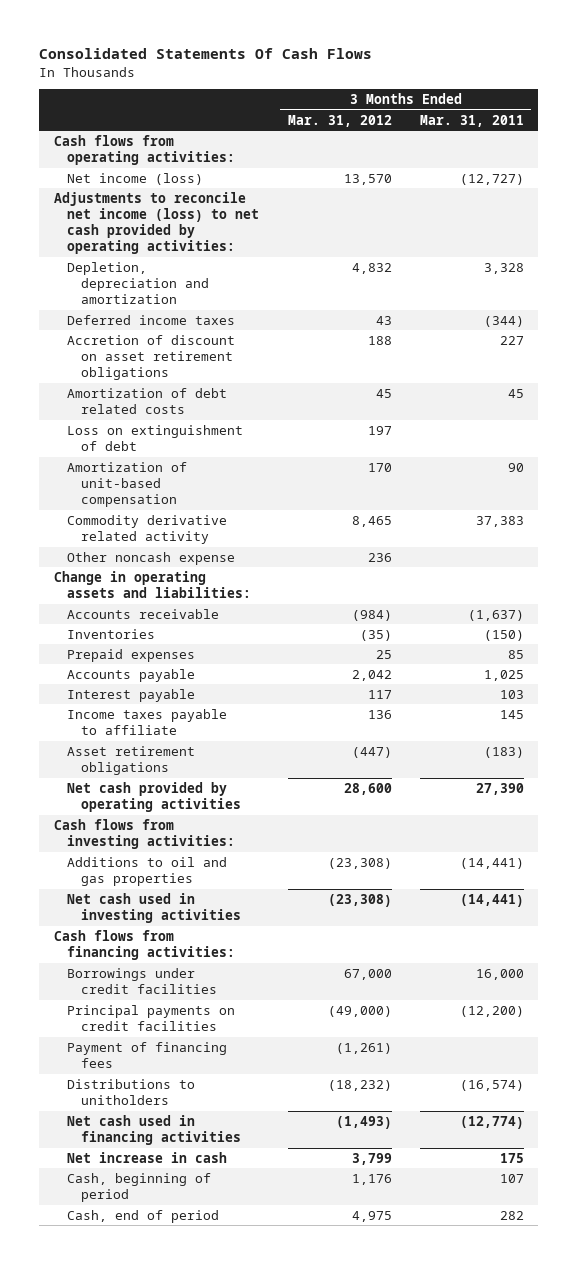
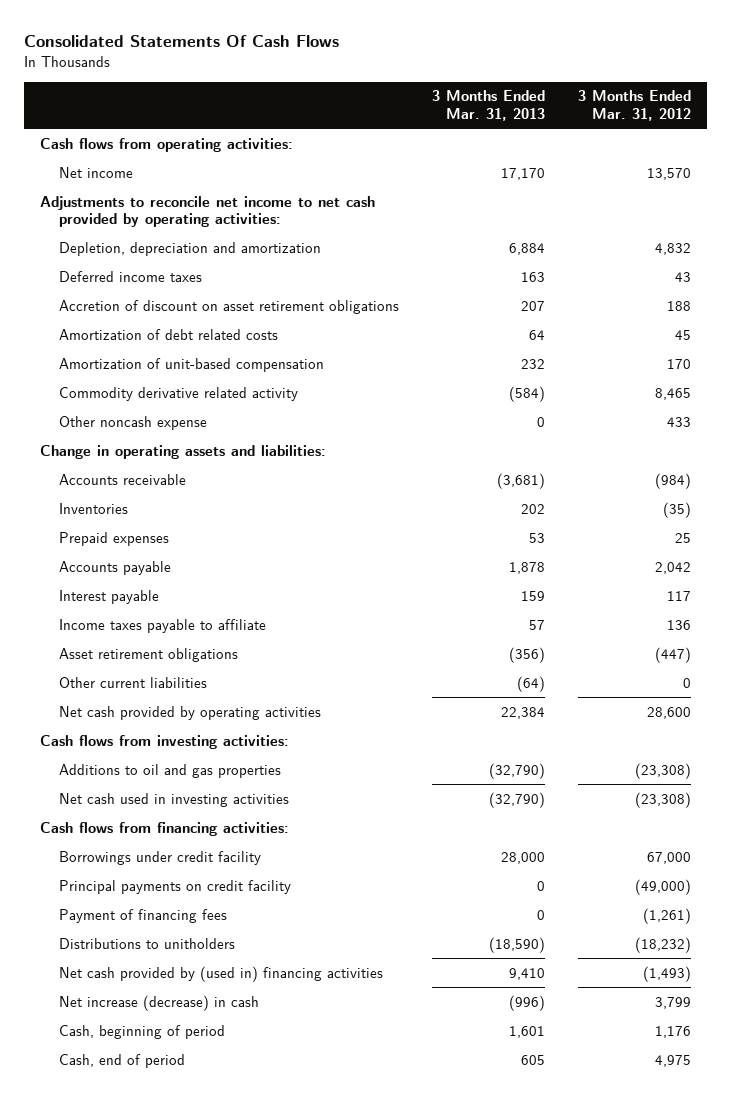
- | 3 Months Ended Mar. 31, 2012 | 3 Months Ended Mar. 31, 2011
+ | 3 Months Ended Mar. 31, 2013 | 3 Months Ended Mar. 31, 2012
- Net income (loss) | 13,570 | (12,727)
- Adjustments to reconcile net income (loss) to net cash provided by operating activities:
+ Net income | 17,170 | 13,570
+ Adjustments to reconcile net income to net cash provided by operating activities:
- Loss on extinguishment of debt | 197 |
- Other noncash expense | 236 |
+ Other noncash expense | 0 | 433
+ Other current liabilities | (64) | 0
- Borrowings under credit facilities | 67,000 | 16,000
- Principal payments on credit facilities | (49,000) | (12,200)
+ Borrowings under credit facility | 28,000 | 67,000
+ Principal payments on credit facility | 0 | (49,000)
- Net cash used in financing activities | (1,493) | (12,774)
- Net increase in cash | 3,799 | 175
+ Net cash provided by (used in) financing activities | 9,410 | (1,493)
+ Net increase (decrease) in cash | (996) | 3,799

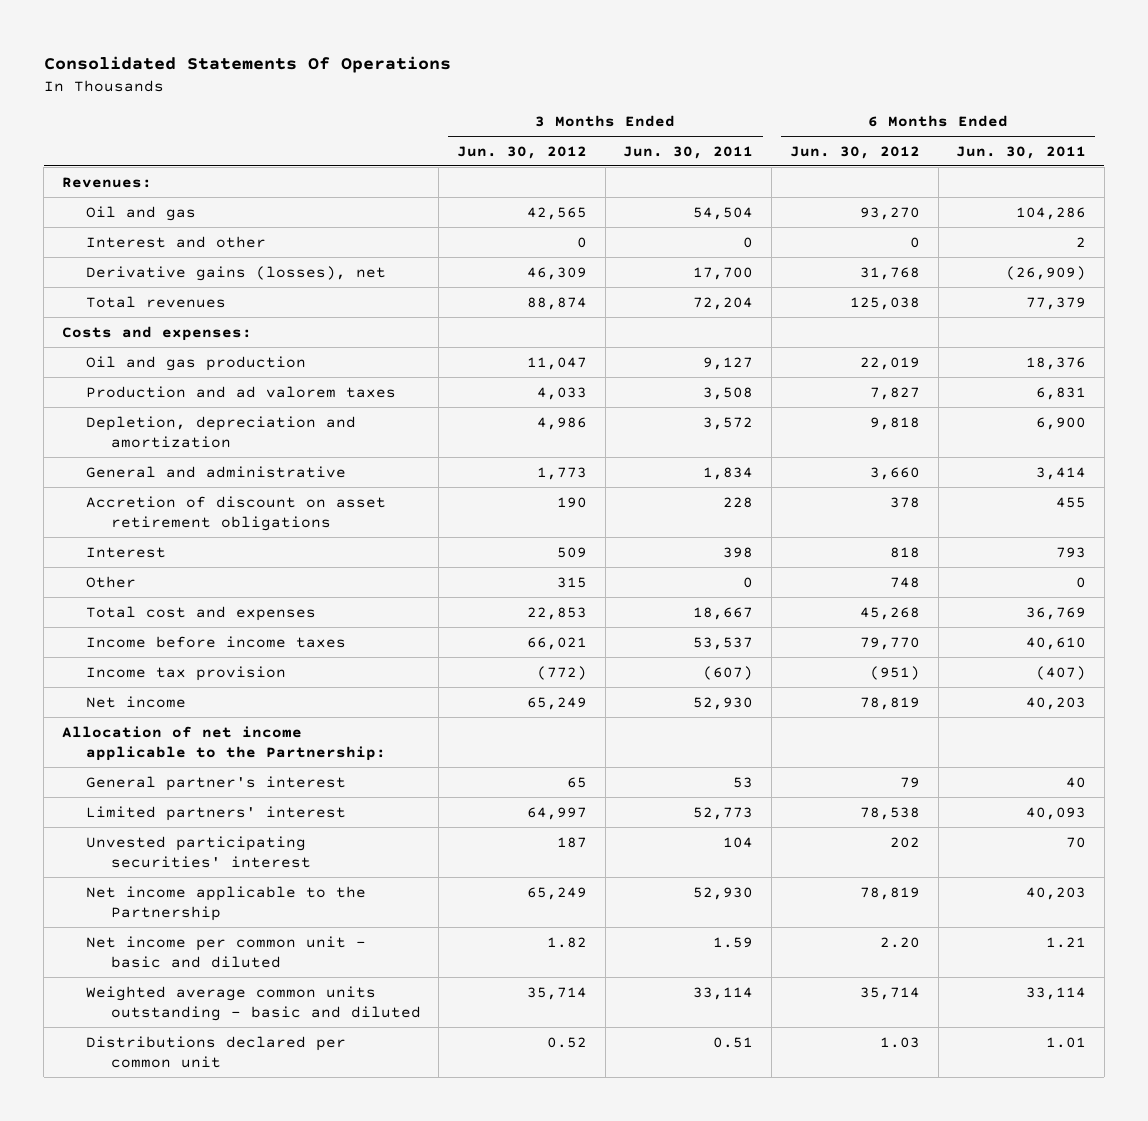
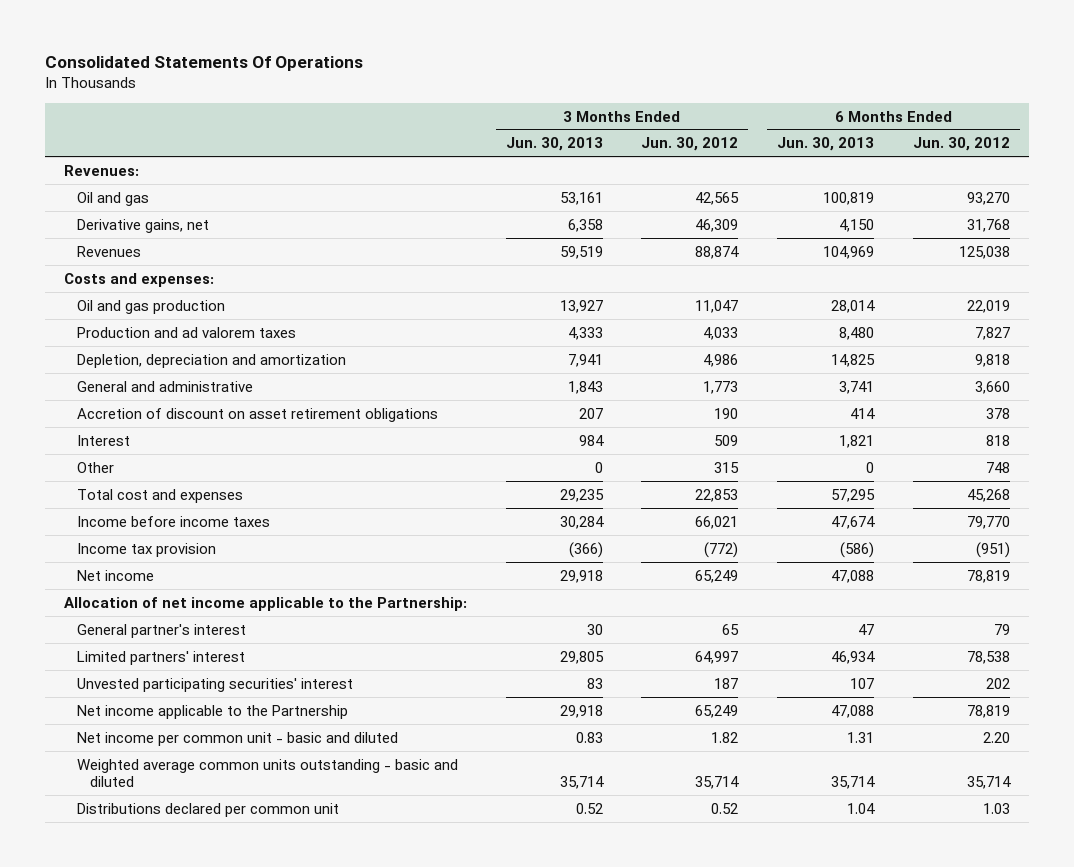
- | 3 Months Ended Jun. 30, 2012 | 3 Months Ended Jun. 30, 2011 | 6 Months Ended Jun. 30, 2012 | 6 Months Ended Jun. 30, 2011
+ | 3 Months Ended Jun. 30, 2013 | 3 Months Ended Jun. 30, 2012 | 6 Months Ended Jun. 30, 2013 | 6 Months Ended Jun. 30, 2012
- Interest and other | 0 | 0 | 0 | 2
- Derivative gains (losses), net | 46,309 | 17,700 | 31,768 | (26,909)
- Total revenues | 88,874 | 72,204 | 125,038 | 77,379
+ Derivative gains, net | 6,358 | 46,309 | 4,150 | 31,768
+ Revenues | 59,519 | 88,874 | 104,969 | 125,038

